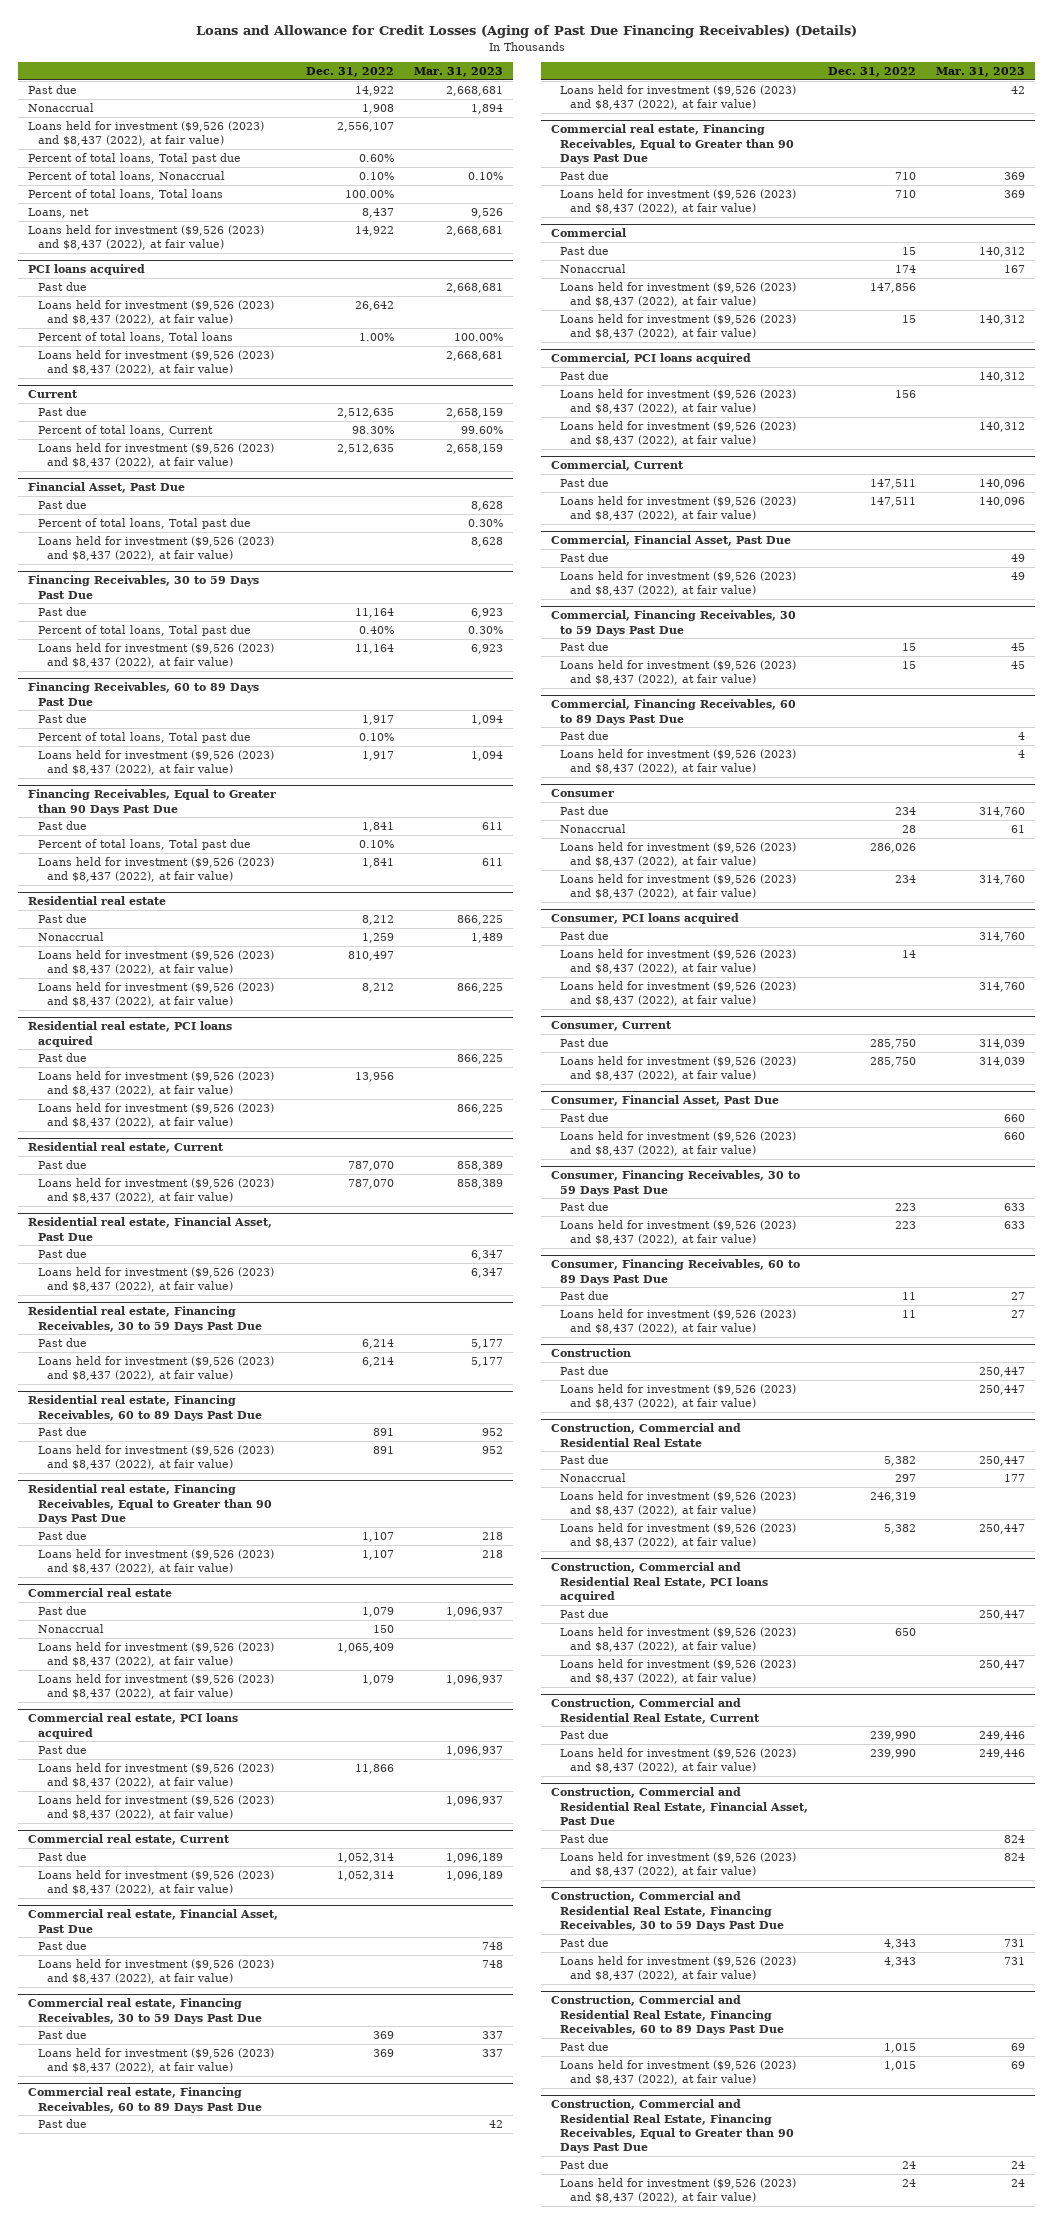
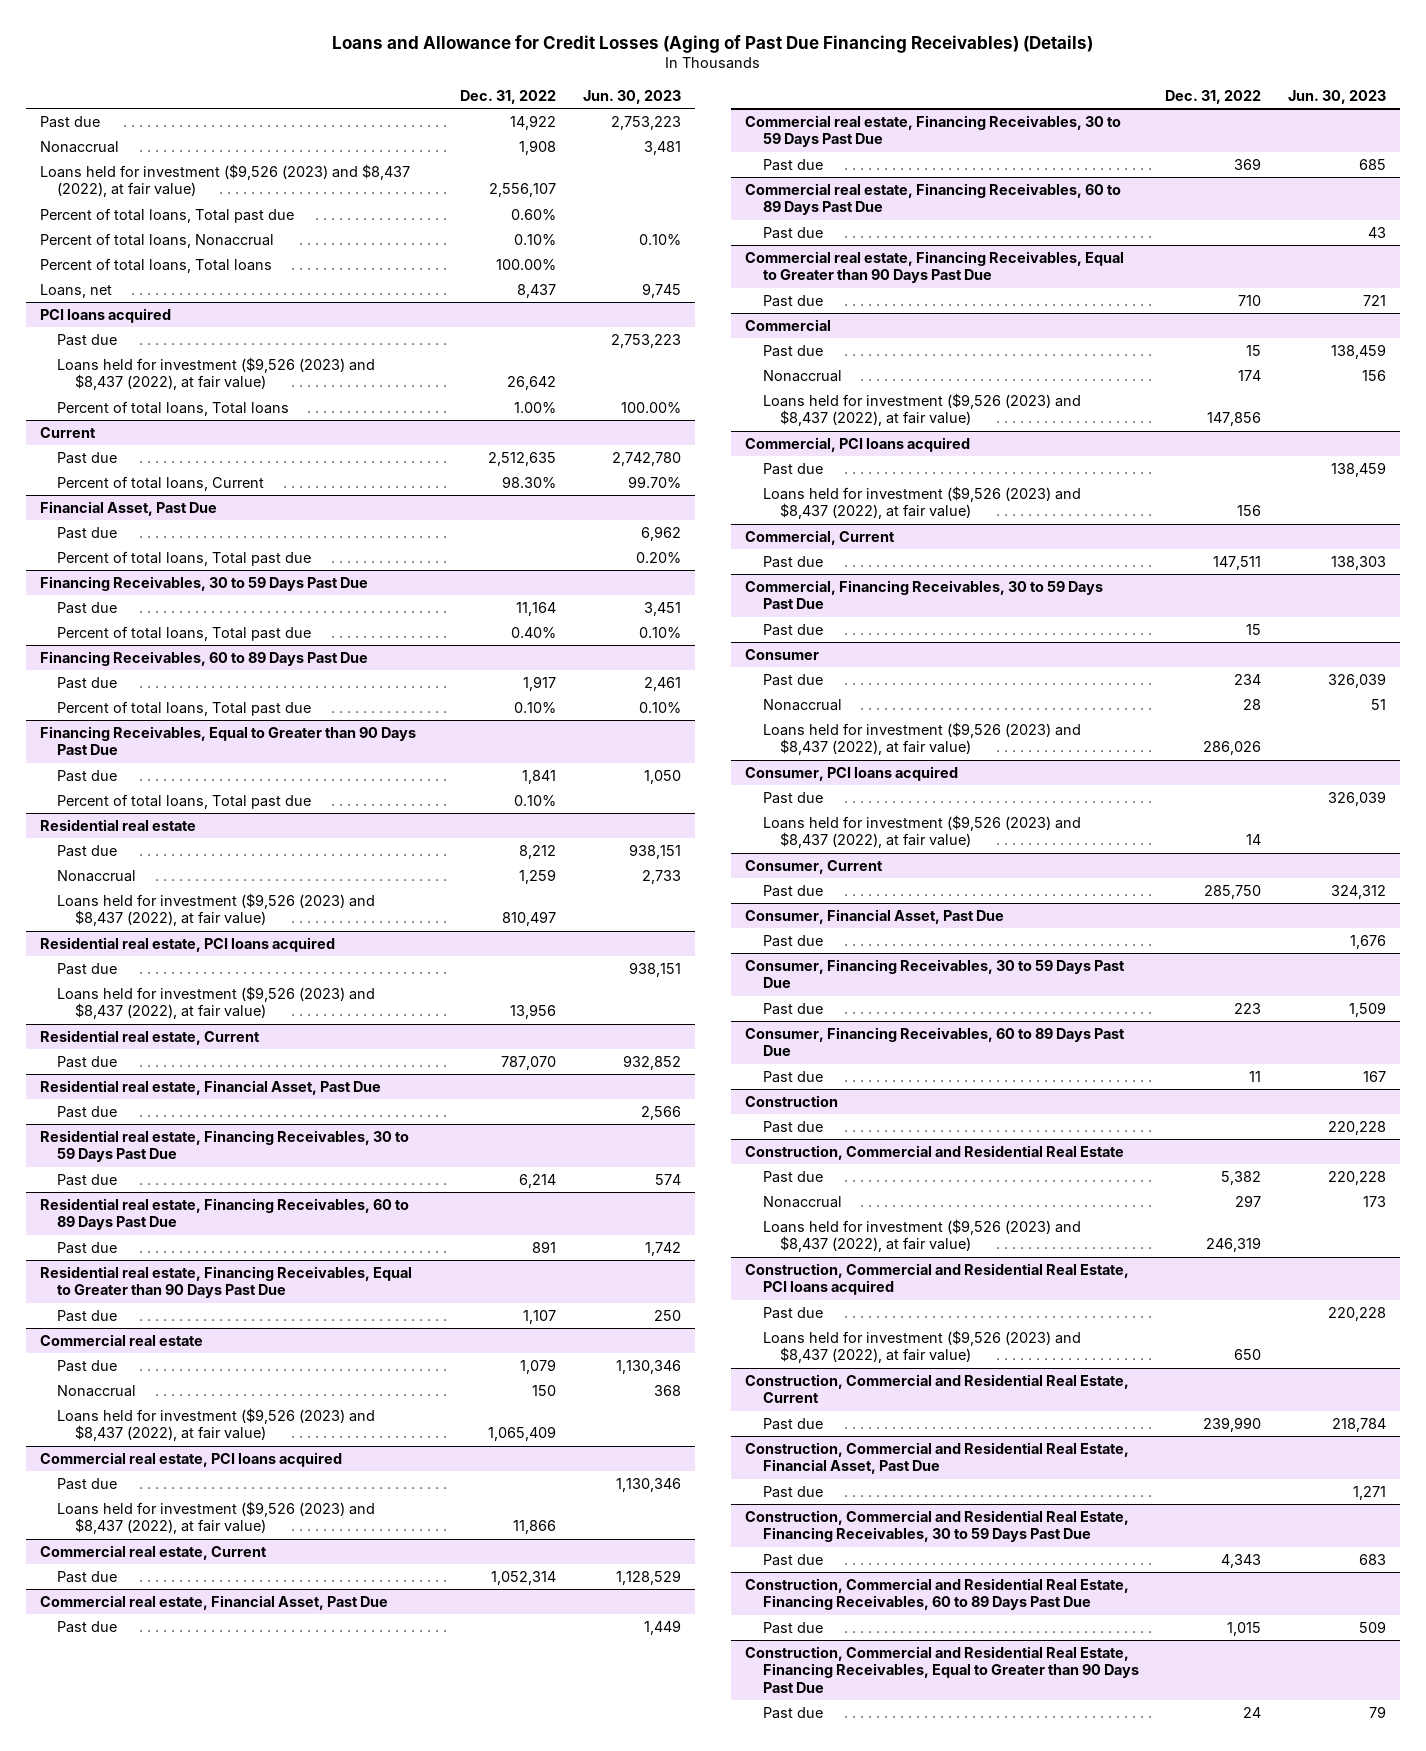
- | Dec. 31, 2022 | Mar. 31, 2023
+ | Dec. 31, 2022 | Jun. 30, 2023
- Loans held for investment ($9,526 (2023) and $8,437 (2022), at fair value) | 14,922 | 2,668,681
@ PCI loans acquired
- Loans held for investment ($9,526 (2023) and $8,437 (2022), at fair value) | | 2,668,681
@ Current
- Loans held for investment ($9,526 (2023) and $8,437 (2022), at fair value) | 2,512,635 | 2,658,159
@ Financial Asset, Past Due
- Loans held for investment ($9,526 (2023) and $8,437 (2022), at fair value) | | 8,628
@ Financing Receivables, 30 to 59 Days Past Due
- Loans held for investment ($9,526 (2023) and $8,437 (2022), at fair value) | 11,164 | 6,923
@ Financing Receivables, 60 to 89 Days Past Due
- Loans held for investment ($9,526 (2023) and $8,437 (2022), at fair value) | 1,917 | 1,094
@ Financing Receivables, Equal to Greater than 90 Days Past Due
- Loans held for investment ($9,526 (2023) and $8,437 (2022), at fair value) | 1,841 | 611
@ Residential real estate
- Loans held for investment ($9,526 (2023) and $8,437 (2022), at fair value) | 8,212 | 866,225
@ Residential real estate, PCI loans acquired
- Loans held for investment ($9,526 (2023) and $8,437 (2022), at fair value) | | 866,225
@ Residential real estate, Current
- Loans held for investment ($9,526 (2023) and $8,437 (2022), at fair value) | 787,070 | 858,389
@ Residential real estate, Financial Asset, Past Due
- Loans held for investment ($9,526 (2023) and $8,437 (2022), at fair value) | | 6,347
@ Residential real estate, Financing Receivables, 30 to 59 Days Past Due
- Loans held for investment ($9,526 (2023) and $8,437 (2022), at fair value) | 6,214 | 5,177
@ Residential real estate, Financing Receivables, 60 to 89 Days Past Due
- Loans held for investment ($9,526 (2023) and $8,437 (2022), at fair value) | 891 | 952
@ Residential real estate, Financing Receivables, Equal to Greater than 90 Days Past Due
- Loans held for investment ($9,526 (2023) and $8,437 (2022), at fair value) | 1,107 | 218
@ Commercial real estate
- Loans held for investment ($9,526 (2023) and $8,437 (2022), at fair value) | 1,079 | 1,096,937
@ Commercial real estate, PCI loans acquired
- Loans held for investment ($9,526 (2023) and $8,437 (2022), at fair value) | | 1,096,937
@ Commercial real estate, Current
- Loans held for investment ($9,526 (2023) and $8,437 (2022), at fair value) | 1,052,314 | 1,096,189
@ Commercial real estate, Financial Asset, Past Due
- Loans held for investment ($9,526 (2023) and $8,437 (2022), at fair value) | | 748
@ Commercial real estate, Financing Receivables, 30 to 59 Days Past Due
- Loans held for investment ($9,526 (2023) and $8,437 (2022), at fair value) | 369 | 337
@ Commercial real estate, Financing Receivables, 60 to 89 Days Past Due
- Loans held for investment ($9,526 (2023) and $8,437 (2022), at fair value) | | 42
@ Commercial real estate, Financing Receivables, Equal to Greater than 90 Days Past Due
- Loans held for investment ($9,526 (2023) and $8,437 (2022), at fair value) | 710 | 369
@ Commercial
- Loans held for investment ($9,526 (2023) and $8,437 (2022), at fair value) | 15 | 140,312
@ Commercial, PCI loans acquired
- Loans held for investment ($9,526 (2023) and $8,437 (2022), at fair value) | | 140,312
@ Commercial, Current
- Loans held for investment ($9,526 (2023) and $8,437 (2022), at fair value) | 147,511 | 140,096
- Commercial, Financial Asset, Past Due
- Past due | | 49
- Loans held for investment ($9,526 (2023) and $8,437 (2022), at fair value) | | 49
@ Commercial, Financing Receivables, 30 to 59 Days Past Due
- Loans held for investment ($9,526 (2023) and $8,437 (2022), at fair value) | 15 | 45
- Commercial, Financing Receivables, 60 to 89 Days Past Due
- Past due | | 4
- Loans held for investment ($9,526 (2023) and $8,437 (2022), at fair value) | | 4
@ Consumer
- Loans held for investment ($9,526 (2023) and $8,437 (2022), at fair value) | 234 | 314,760
@ Consumer, PCI loans acquired
- Loans held for investment ($9,526 (2023) and $8,437 (2022), at fair value) | | 314,760
@ Consumer, Current
- Loans held for investment ($9,526 (2023) and $8,437 (2022), at fair value) | 285,750 | 314,039
@ Consumer, Financial Asset, Past Due
- Loans held for investment ($9,526 (2023) and $8,437 (2022), at fair value) | | 660
@ Consumer, Financing Receivables, 30 to 59 Days Past Due
- Loans held for investment ($9,526 (2023) and $8,437 (2022), at fair value) | 223 | 633
@ Consumer, Financing Receivables, 60 to 89 Days Past Due
- Loans held for investment ($9,526 (2023) and $8,437 (2022), at fair value) | 11 | 27
@ Construction
- Loans held for investment ($9,526 (2023) and $8,437 (2022), at fair value) | | 250,447
@ Construction, Commercial and Residential Real Estate
- Loans held for investment ($9,526 (2023) and $8,437 (2022), at fair value) | 5,382 | 250,447
@ Construction, Commercial and Residential Real Estate, PCI loans acquired
- Loans held for investment ($9,526 (2023) and $8,437 (2022), at fair value) | | 250,447
@ Construction, Commercial and Residential Real Estate, Current
- Loans held for investment ($9,526 (2023) and $8,437 (2022), at fair value) | 239,990 | 249,446
@ Construction, Commercial and Residential Real Estate, Financial Asset, Past Due
- Loans held for investment ($9,526 (2023) and $8,437 (2022), at fair value) | | 824
@ Construction, Commercial and Residential Real Estate, Financing Receivables, 30 to 59 Days Past Due
- Loans held for investment ($9,526 (2023) and $8,437 (2022), at fair value) | 4,343 | 731
@ Construction, Commercial and Residential Real Estate, Financing Receivables, 60 to 89 Days Past Due
- Loans held for investment ($9,526 (2023) and $8,437 (2022), at fair value) | 1,015 | 69
@ Construction, Commercial and Residential Real Estate, Financing Receivables, Equal to Greater than 90 Days Past Due
- Loans held for investment ($9,526 (2023) and $8,437 (2022), at fair value) | 24 | 24

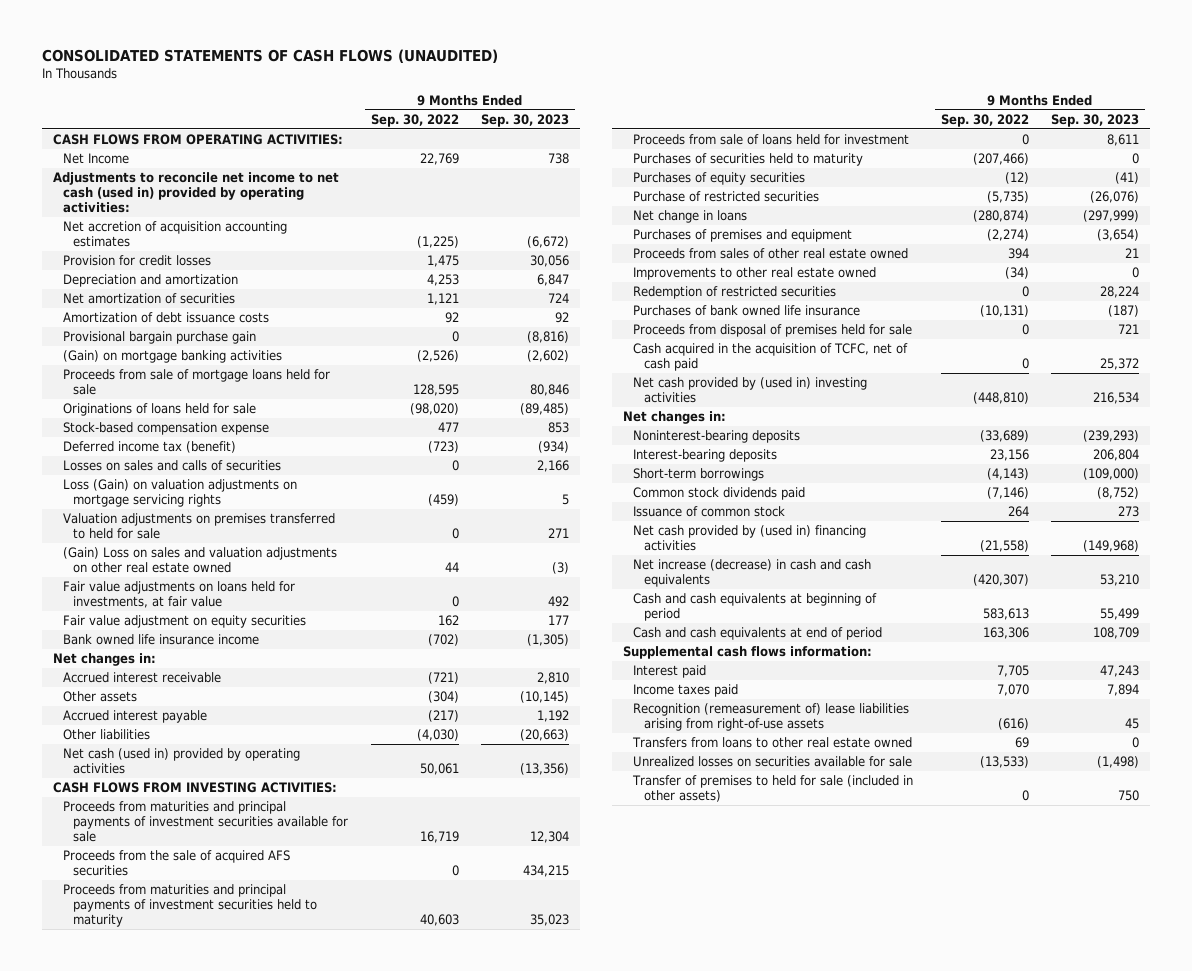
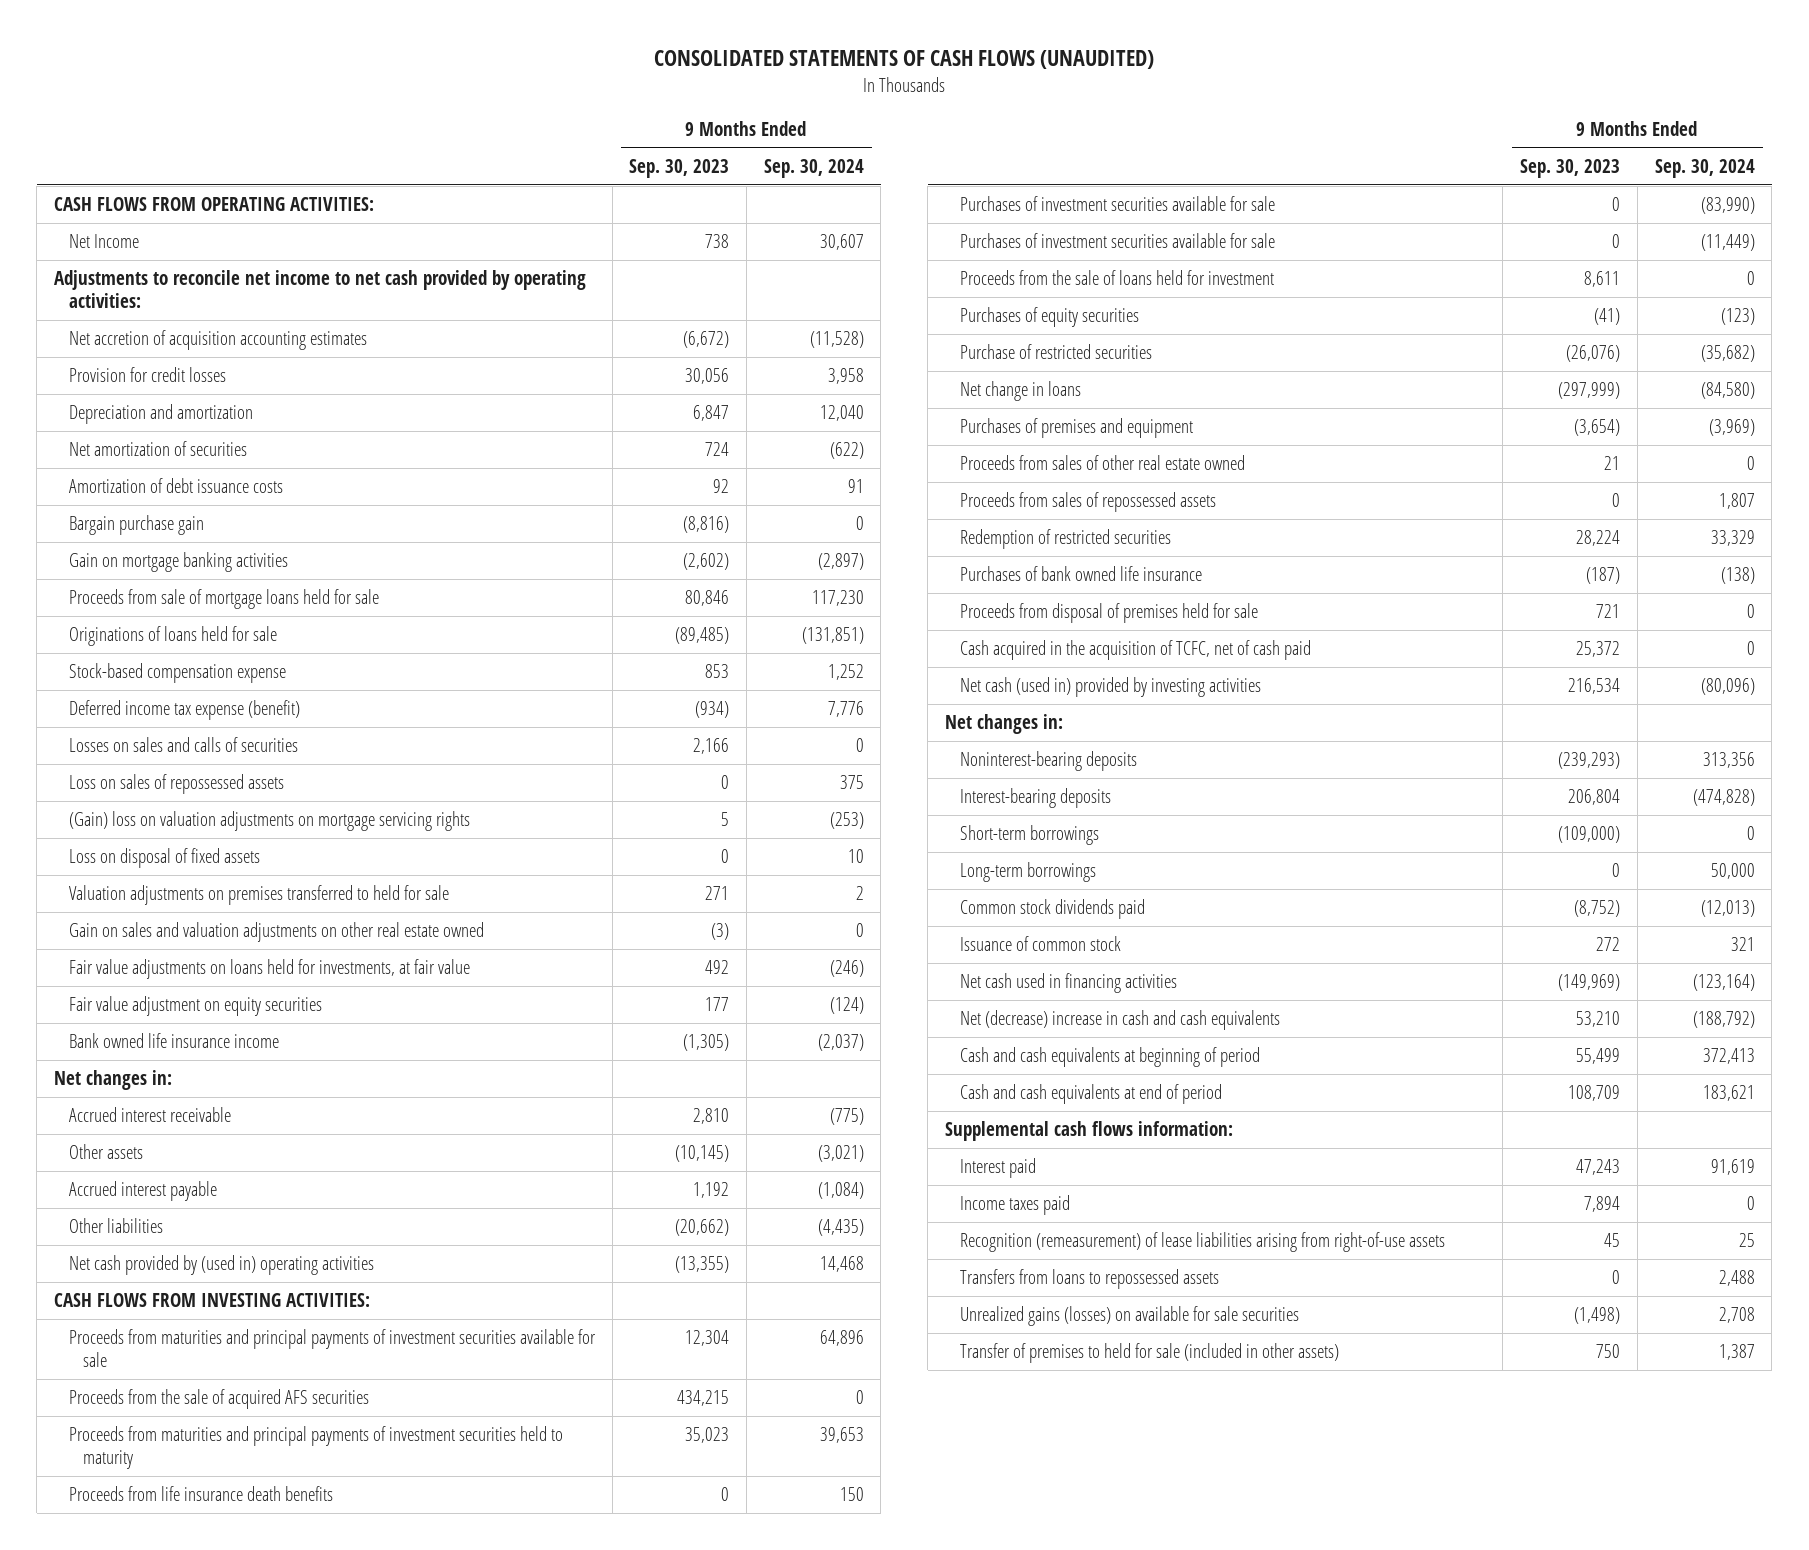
- | 9 Months Ended Sep. 30, 2022 | 9 Months Ended Sep. 30, 2023
+ | 9 Months Ended Sep. 30, 2023 | 9 Months Ended Sep. 30, 2024
- Adjustments to reconcile net income to net cash (used in) provided by operating activities:
+ Adjustments to reconcile net income to net cash provided by operating activities:
- Provisional bargain purchase gain | 0 | (8,816)
- (Gain) on mortgage banking activities | (2,526) | (2,602)
+ Bargain purchase gain | (8,816) | 0
+ Gain on mortgage banking activities | (2,602) | (2,897)
- Deferred income tax (benefit) | (723) | (934)
+ Deferred income tax expense (benefit) | (934) | 7,776
- Loss (Gain) on valuation adjustments on mortgage servicing rights | (459) | 5
+ Loss on sales of repossessed assets | 0 | 375
+ (Gain) loss on valuation adjustments on mortgage servicing rights | 5 | (253)
+ Loss on disposal of fixed assets | 0 | 10
- (Gain) Loss on sales and valuation adjustments on other real estate owned | 44 | (3)
+ Gain on sales and valuation adjustments on other real estate owned | (3) | 0
- Other liabilities | (4,030) | (20,663)
- Net cash (used in) provided by operating activities | 50,061 | (13,356)
+ Other liabilities | (20,662) | (4,435)
+ Net cash provided by (used in) operating activities | (13,355) | 14,468
- Proceeds from sale of loans held for investment | 0 | 8,611
- Purchases of securities held to maturity | (207,466) | 0
+ Proceeds from life insurance death benefits | 0 | 150
+ Purchases of investment securities available for sale | 0 | (83,990)
+ Purchases of investment securities available for sale | 0 | (11,449)
+ Proceeds from the sale of loans held for investment | 8,611 | 0
- Improvements to other real estate owned | (34) | 0
+ Proceeds from sales of repossessed assets | 0 | 1,807
- Net cash provided by (used in) investing activities | (448,810) | 216,534
+ Net cash (used in) provided by investing activities | 216,534 | (80,096)
+ Long-term borrowings | 0 | 50,000
- Issuance of common stock | 264 | 273
- Net cash provided by (used in) financing activities | (21,558) | (149,968)
- Net increase (decrease) in cash and cash equivalents | (420,307) | 53,210
+ Issuance of common stock | 272 | 321
+ Net cash used in financing activities | (149,969) | (123,164)
+ Net (decrease) increase in cash and cash equivalents | 53,210 | (188,792)
- Recognition (remeasurement of) lease liabilities arising from right-of-use assets | (616) | 45
- Transfers from loans to other real estate owned | 69 | 0
- Unrealized losses on securities available for sale | (13,533) | (1,498)
+ Recognition (remeasurement) of lease liabilities arising from right-of-use assets | 45 | 25
+ Transfers from loans to repossessed assets | 0 | 2,488
+ Unrealized gains (losses) on available for sale securities | (1,498) | 2,708

